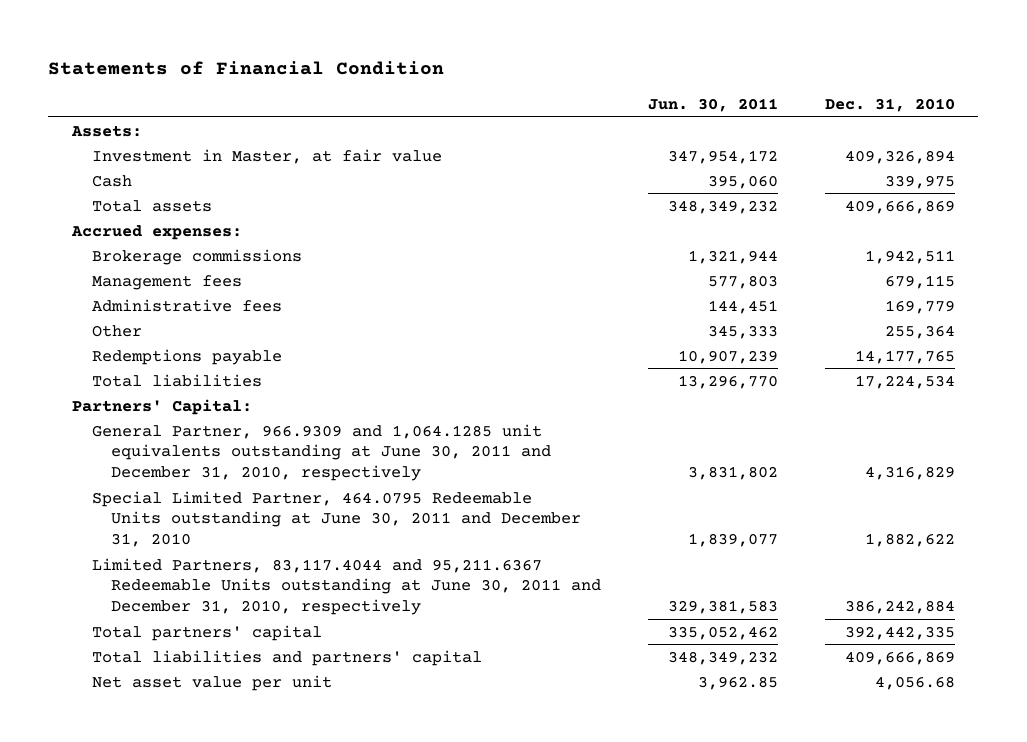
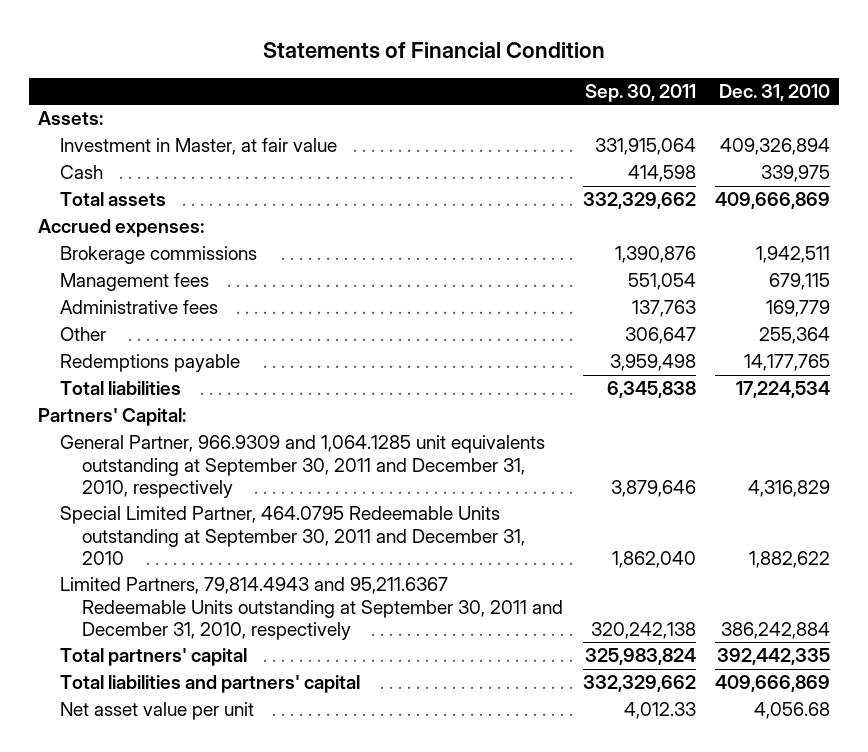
- | Jun. 30, 2011 | Dec. 31, 2010
+ | Sep. 30, 2011 | Dec. 31, 2010
- General Partner, 966.9309 and 1,064.1285 unit equivalents outstanding at June 30, 2011 and December 31, 2010, respectively | 3,831,802 | 4,316,829
- Special Limited Partner, 464.0795 Redeemable Units outstanding at June 30, 2011 and December 31, 2010 | 1,839,077 | 1,882,622
- Limited Partners, 83,117.4044 and 95,211.6367 Redeemable Units outstanding at June 30, 2011 and December 31, 2010, respectively | 329,381,583 | 386,242,884
+ General Partner, 966.9309 and 1,064.1285 unit equivalents outstanding at September 30, 2011 and December 31, 2010, respectively | 3,879,646 | 4,316,829
+ Special Limited Partner, 464.0795 Redeemable Units outstanding at September 30, 2011 and December 31, 2010 | 1,862,040 | 1,882,622
+ Limited Partners, 79,814.4943 and 95,211.6367 Redeemable Units outstanding at September 30, 2011 and December 31, 2010, respectively | 320,242,138 | 386,242,884

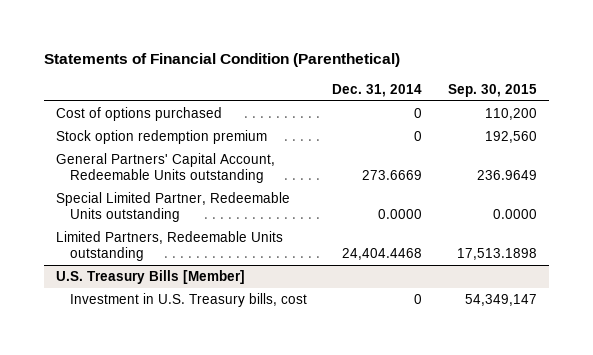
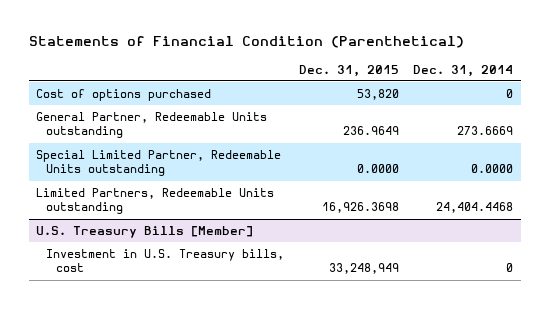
- | Dec. 31, 2014 | Sep. 30, 2015
+ | Dec. 31, 2015 | Dec. 31, 2014
- Stock option redemption premium | 0 | 192,560
- General Partners' Capital Account, Redeemable Units outstanding | 273.6669 | 236.9649
+ General Partner, Redeemable Units outstanding | 236.9649 | 273.6669

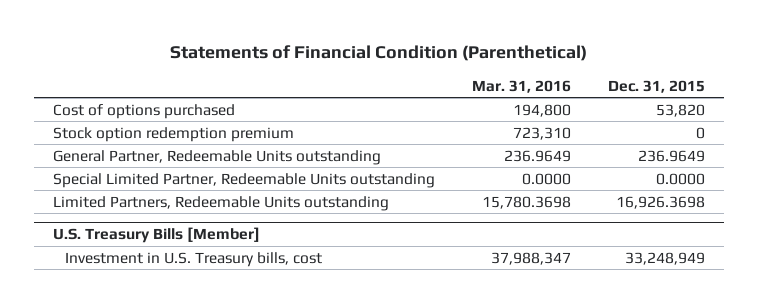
- | Dec. 31, 2015 | Dec. 31, 2014
+ | Mar. 31, 2016 | Dec. 31, 2015
+ Stock option redemption premium | 723,310 | 0

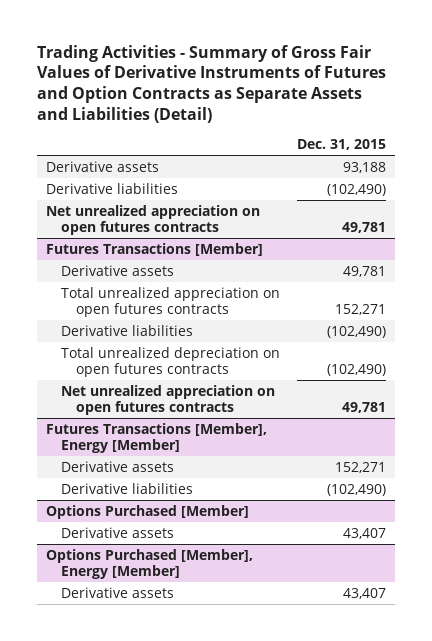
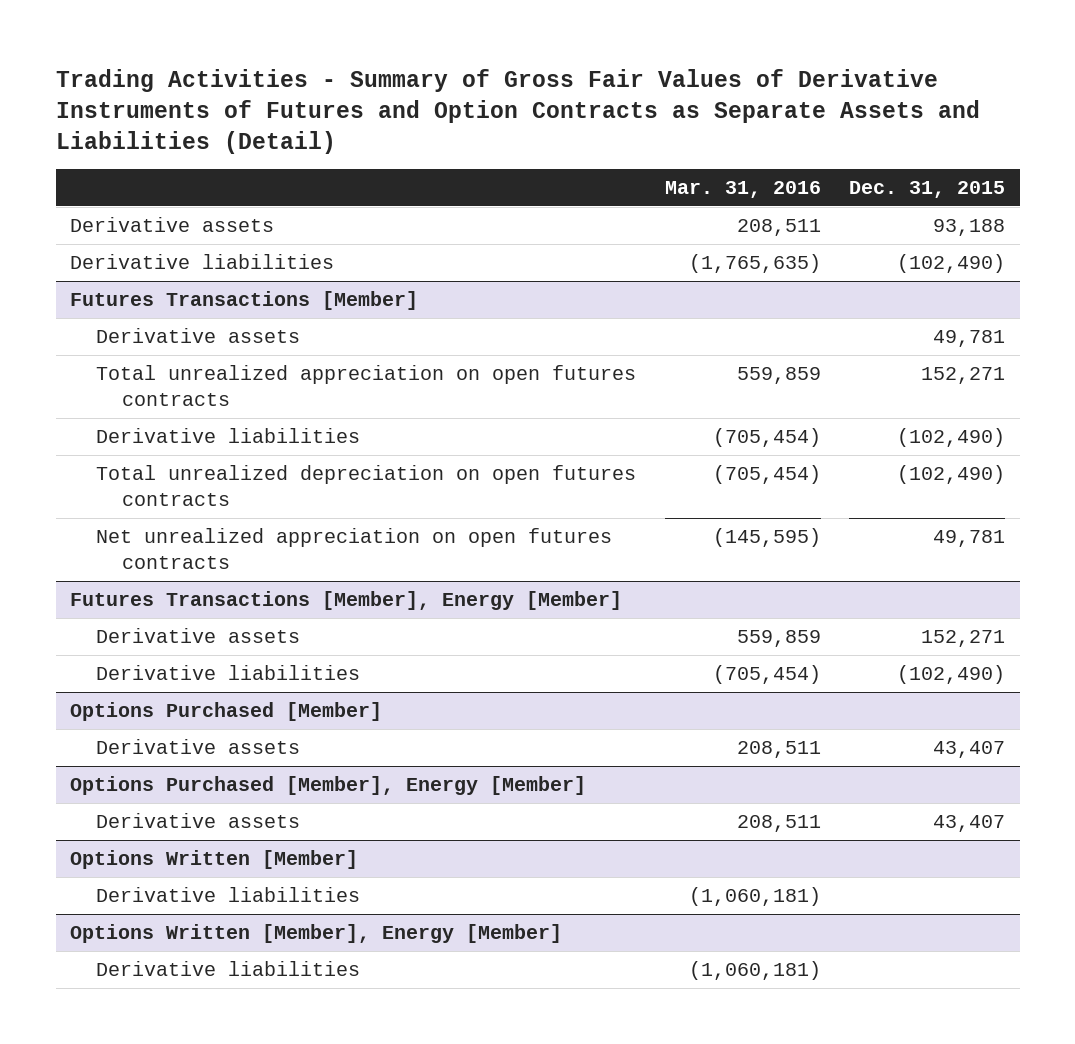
- | Dec. 31, 2015
+ | Mar. 31, 2016 | Dec. 31, 2015
- Net unrealized appreciation on open futures contracts | 49,781
+ Options Written [Member]
+ Derivative liabilities | (1,060,181) |
+ Options Written [Member], Energy [Member]
+ Derivative liabilities | (1,060,181) |

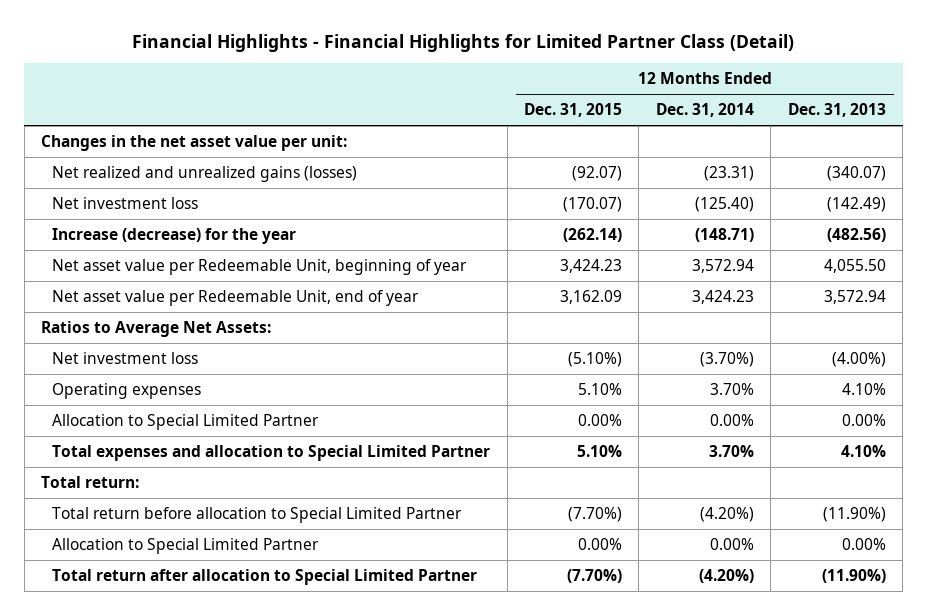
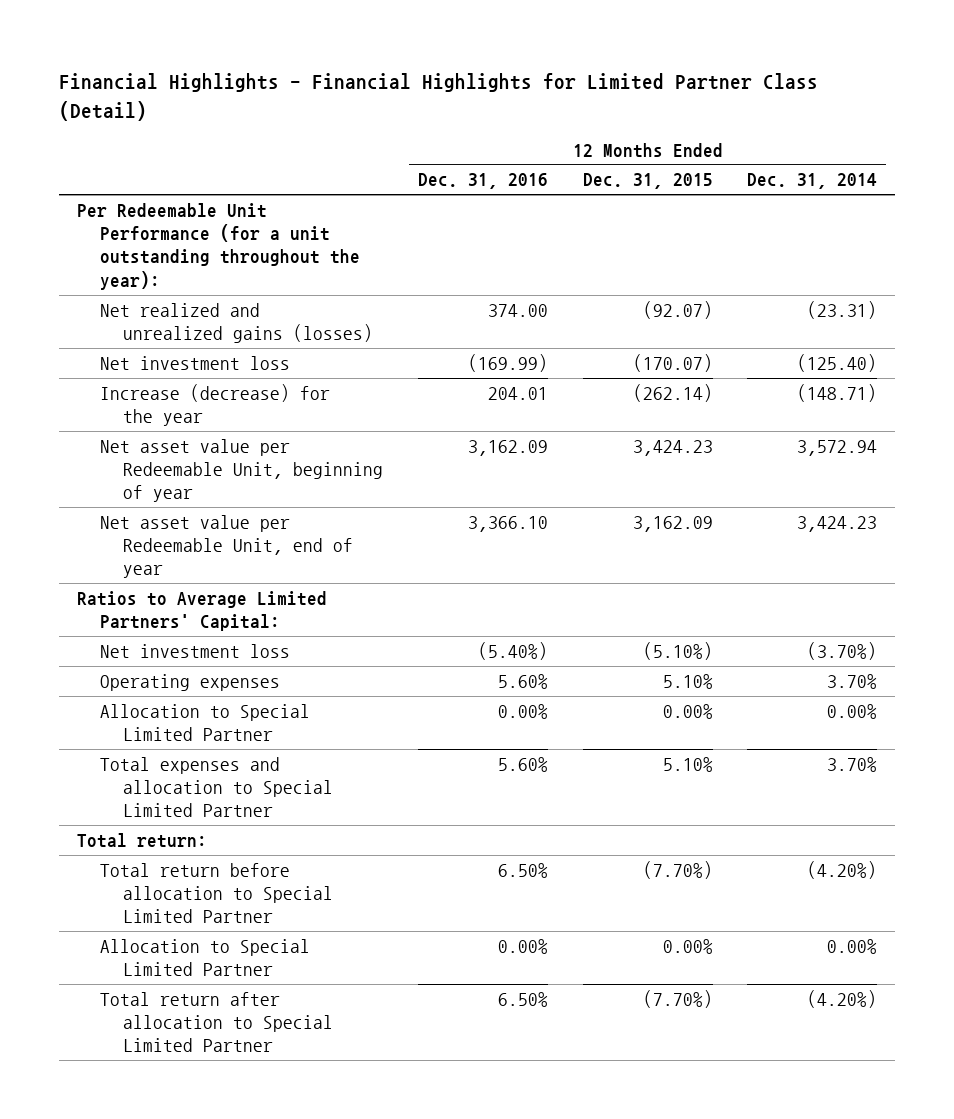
- | 12 Months Ended Dec. 31, 2015 | 12 Months Ended Dec. 31, 2014 | 12 Months Ended Dec. 31, 2013
+ | 12 Months Ended Dec. 31, 2016 | 12 Months Ended Dec. 31, 2015 | 12 Months Ended Dec. 31, 2014
- Changes in the net asset value per unit:
+ Per Redeemable Unit Performance (for a unit outstanding throughout the year):
- Ratios to Average Net Assets:
+ Ratios to Average Limited Partners' Capital:

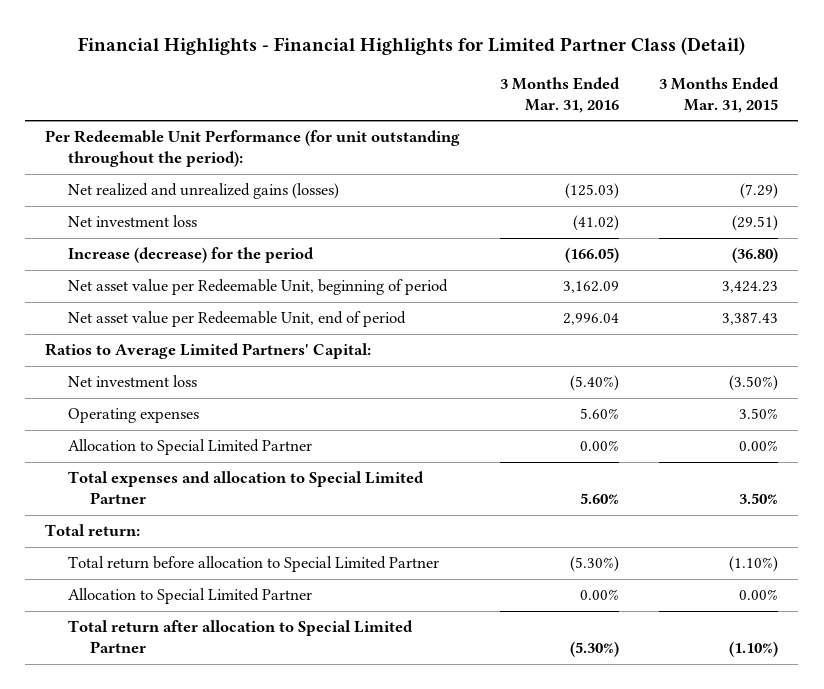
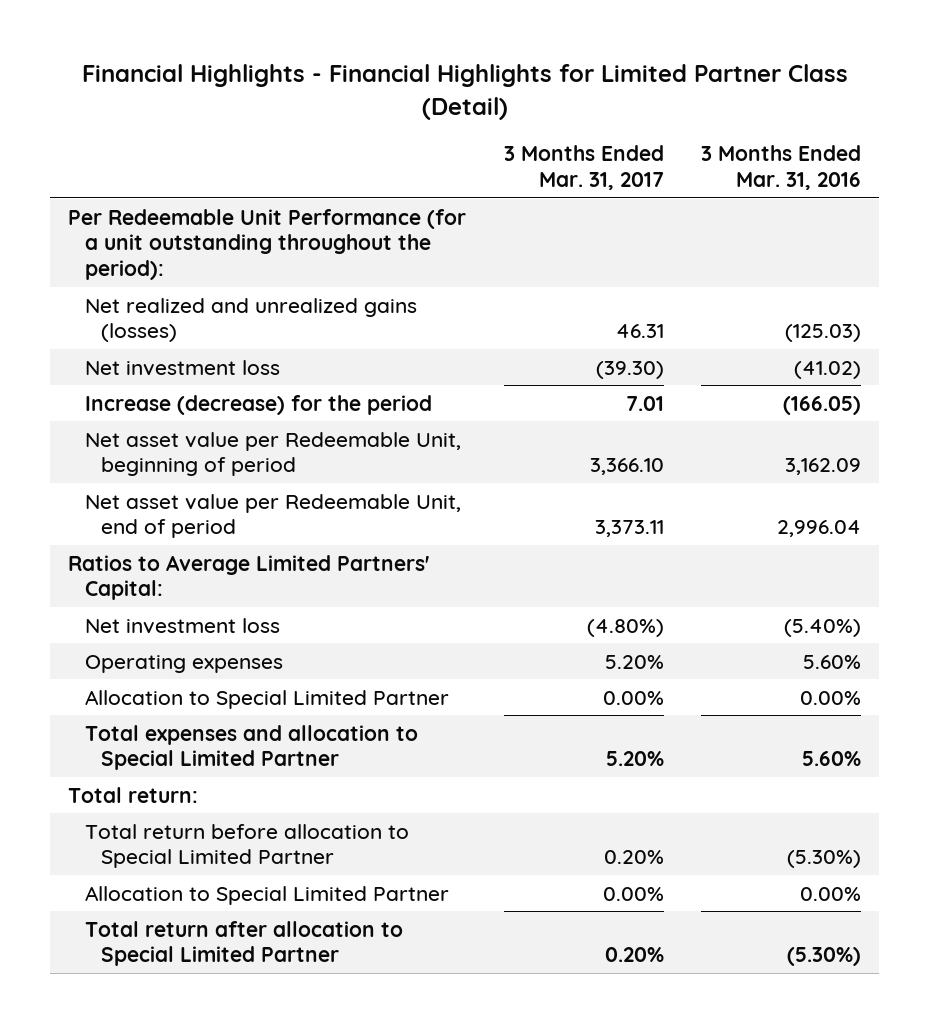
- | 3 Months Ended Mar. 31, 2016 | 3 Months Ended Mar. 31, 2015
+ | 3 Months Ended Mar. 31, 2017 | 3 Months Ended Mar. 31, 2016
- Per Redeemable Unit Performance (for unit outstanding throughout the period):
+ Per Redeemable Unit Performance (for a unit outstanding throughout the period):

